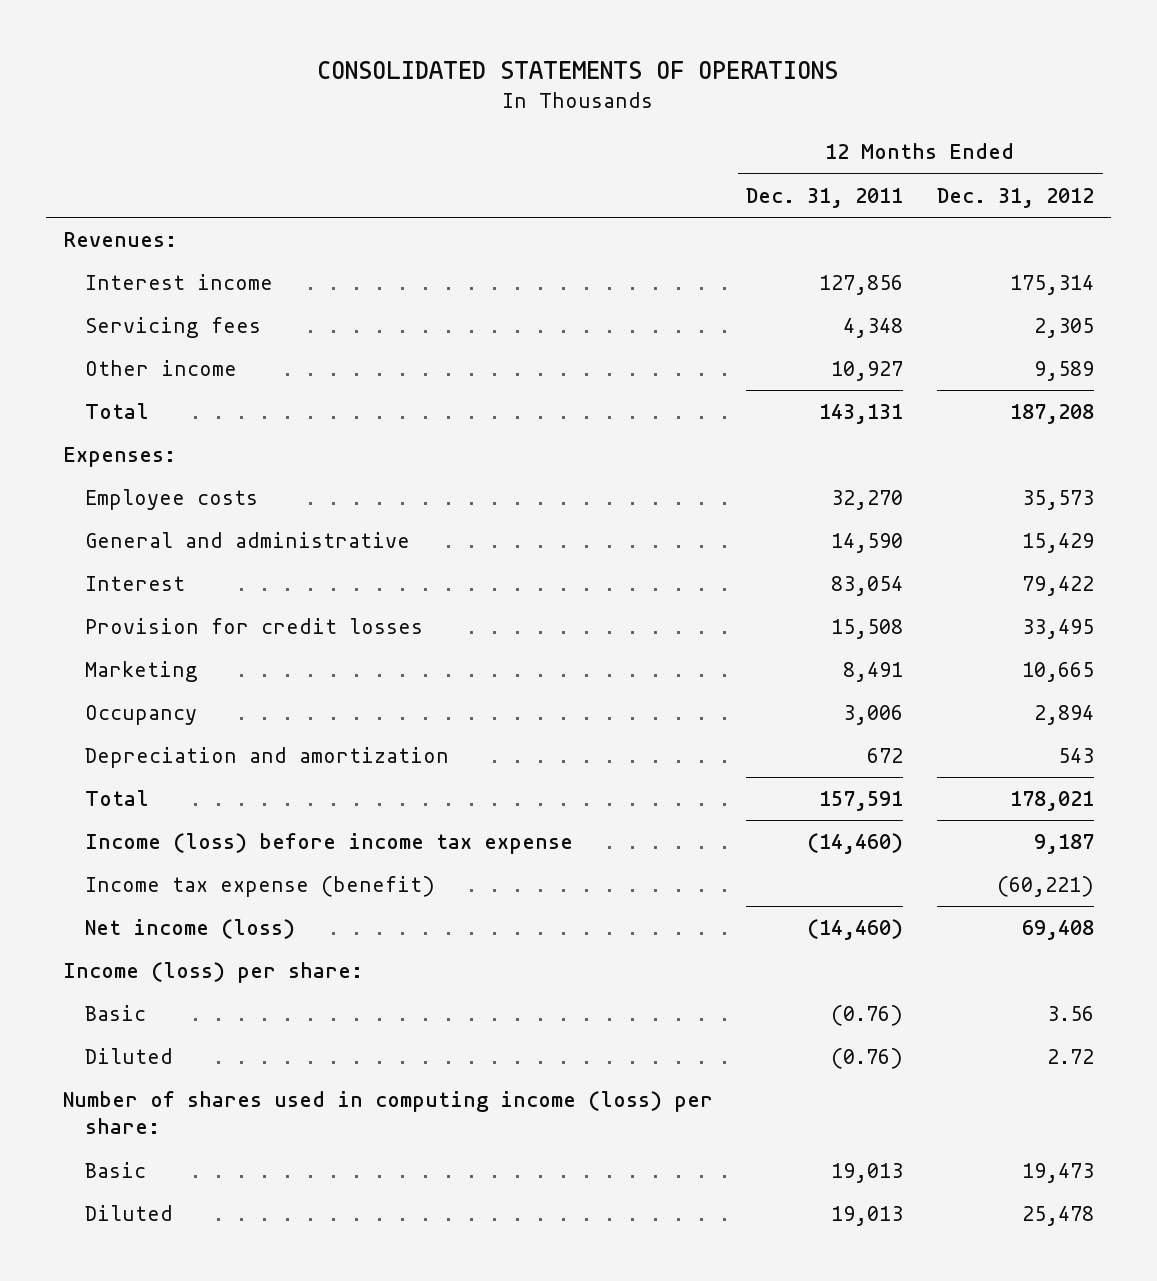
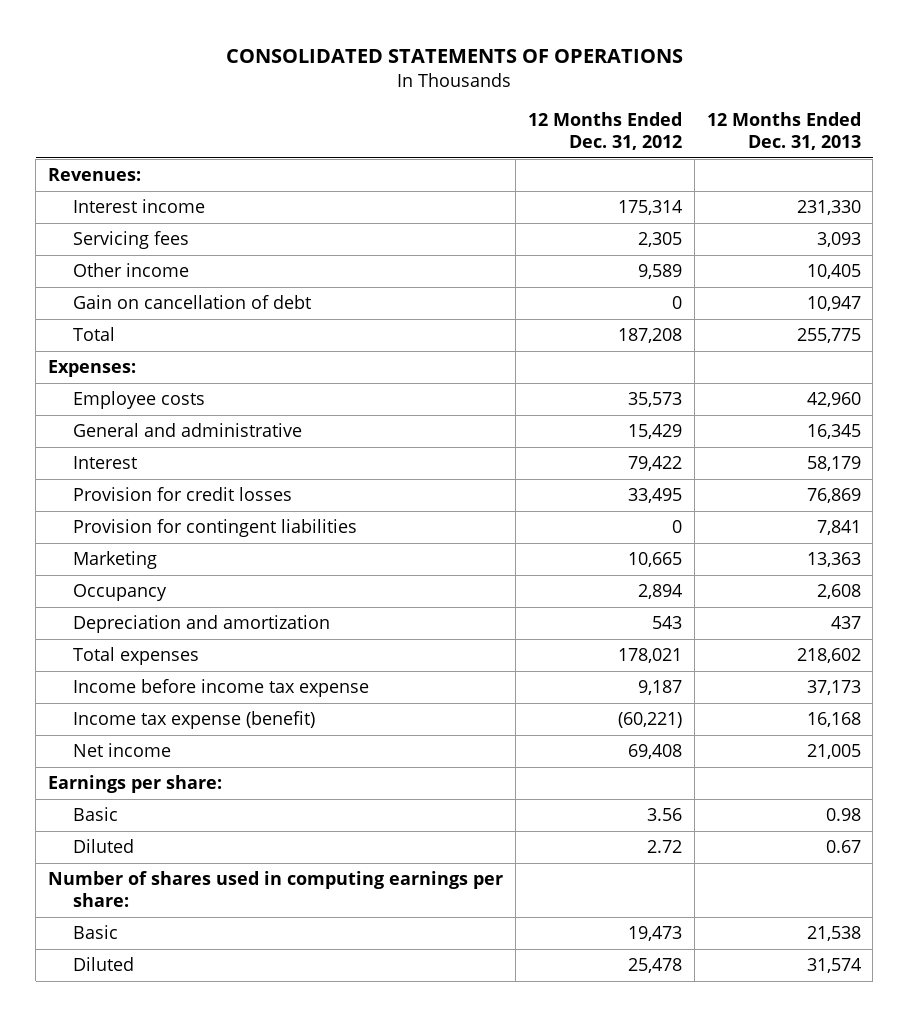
- | 12 Months Ended Dec. 31, 2011 | 12 Months Ended Dec. 31, 2012
+ | 12 Months Ended Dec. 31, 2012 | 12 Months Ended Dec. 31, 2013
+ Gain on cancellation of debt | 0 | 10,947
+ Provision for contingent liabilities | 0 | 7,841
- Total | 157,591 | 178,021
- Income (loss) before income tax expense | (14,460) | 9,187
+ Total expenses | 178,021 | 218,602
+ Income before income tax expense | 9,187 | 37,173
- Net income (loss) | (14,460) | 69,408
- Income (loss) per share:
+ Net income | 69,408 | 21,005
+ Earnings per share:
- Number of shares used in computing income (loss) per share:
+ Number of shares used in computing earnings per share:

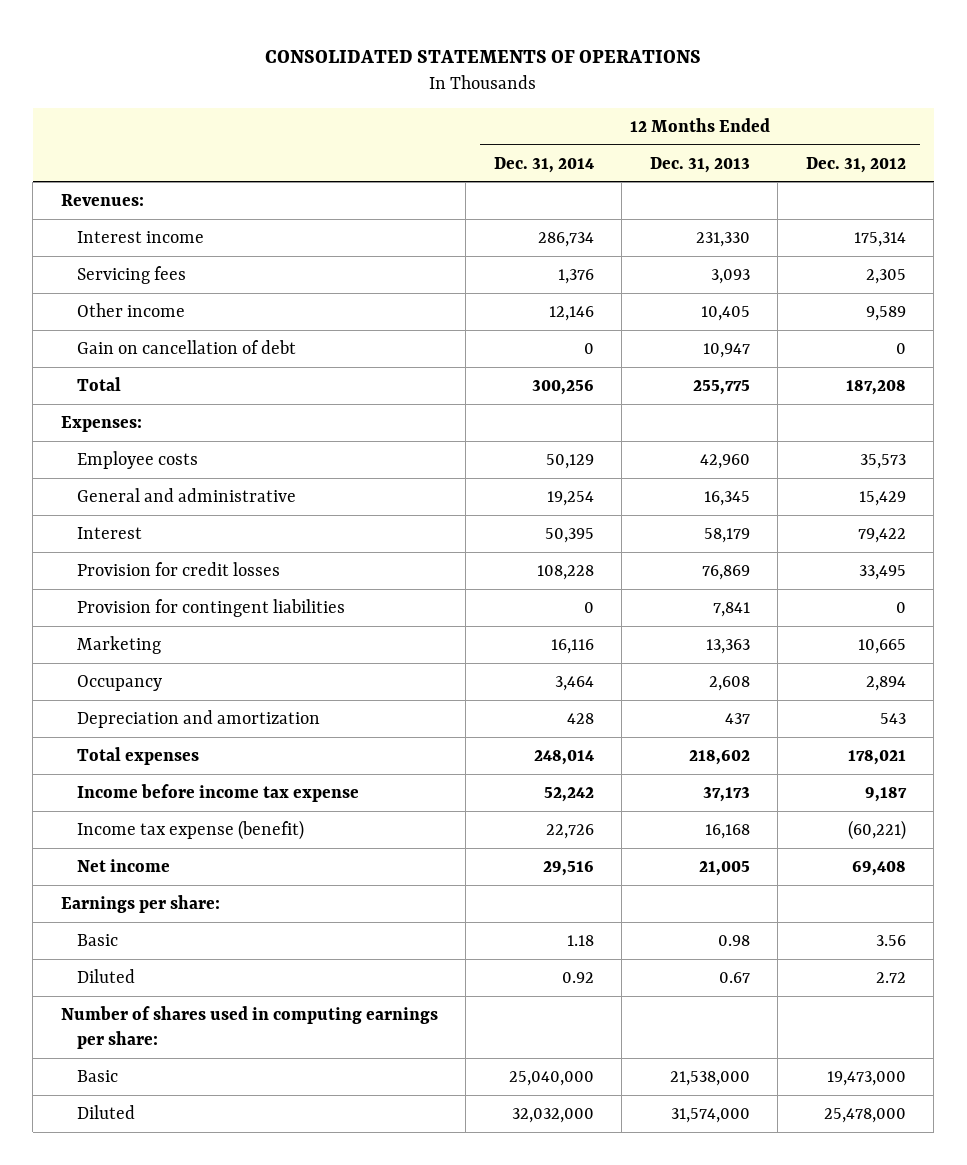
- | 12 Months Ended Dec. 31, 2012 | 12 Months Ended Dec. 31, 2013
+ | 12 Months Ended Dec. 31, 2014 | 12 Months Ended Dec. 31, 2013 | 12 Months Ended Dec. 31, 2012
- Basic | 19,473 | 21,538
- Diluted | 25,478 | 31,574
+ Basic | 25,040,000 | 21,538,000 | 19,473,000
+ Diluted | 32,032,000 | 31,574,000 | 25,478,000

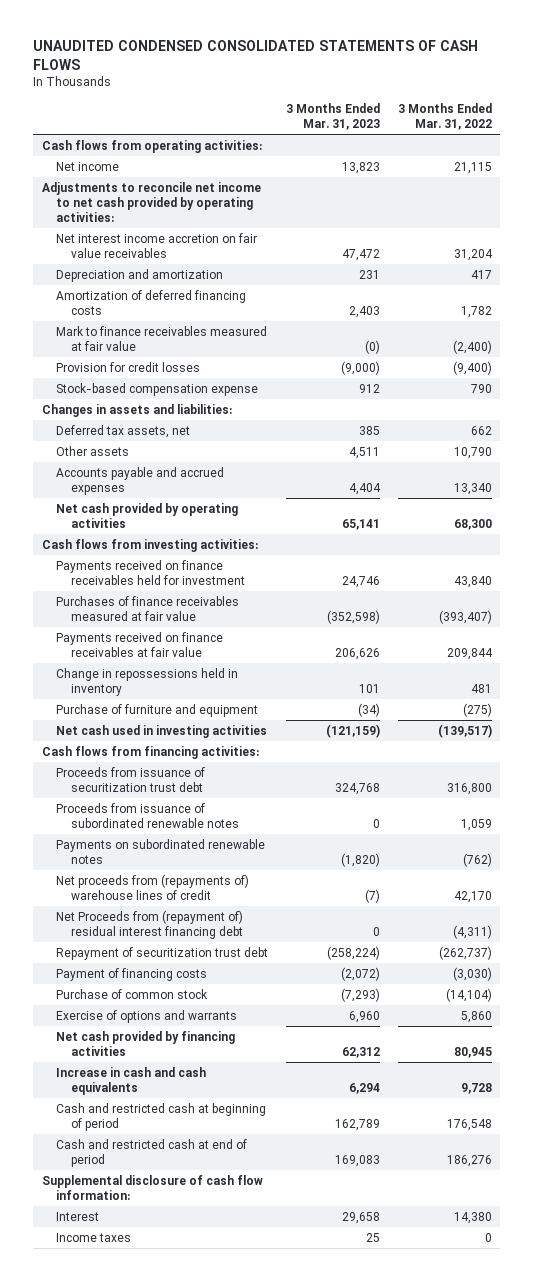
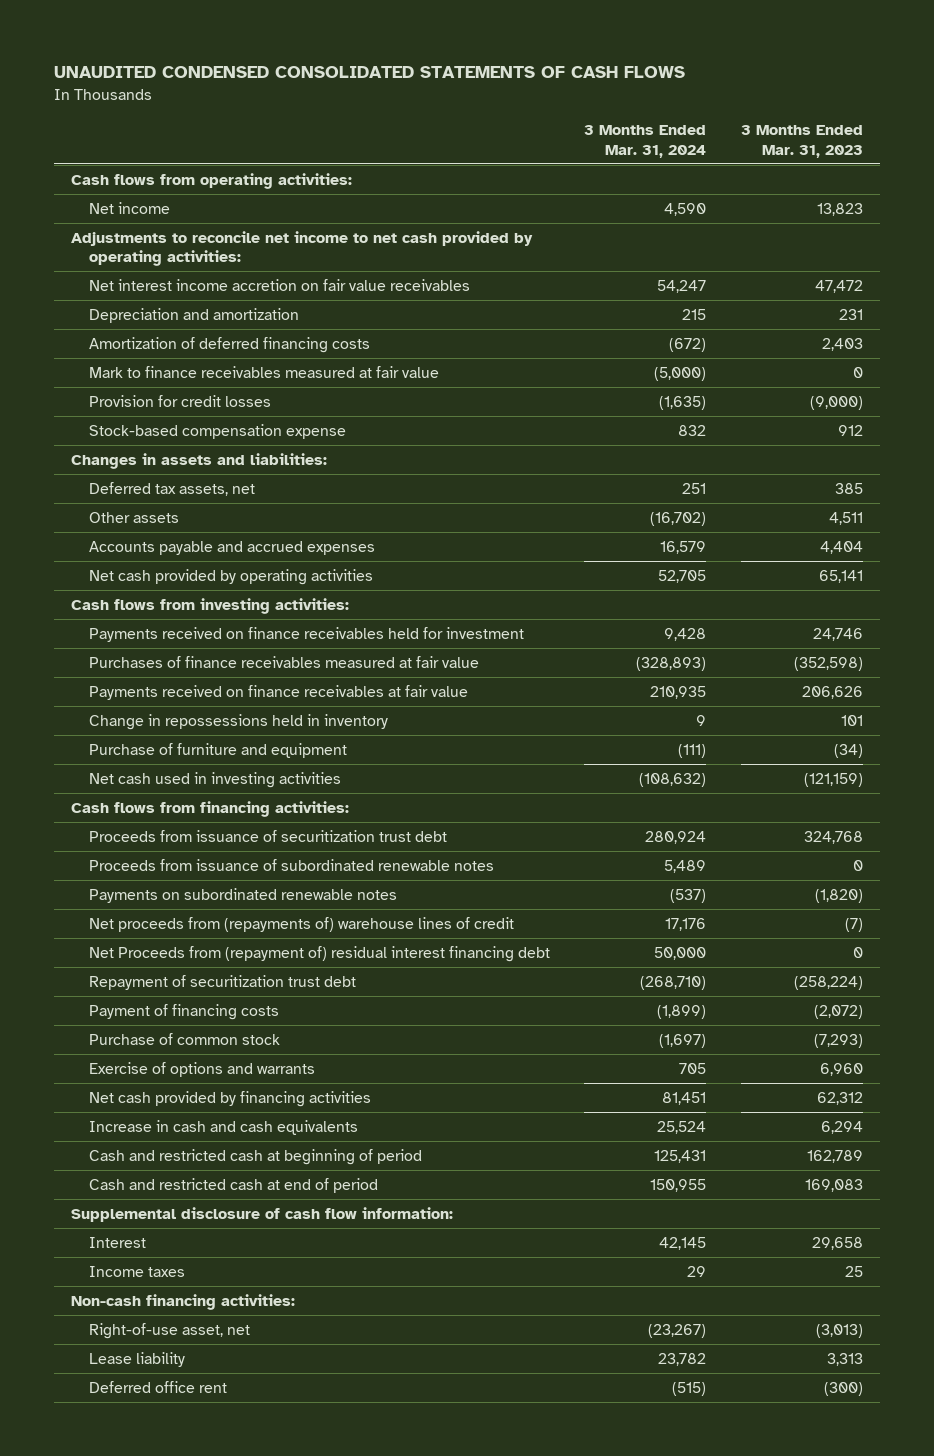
- | 3 Months Ended Mar. 31, 2023 | 3 Months Ended Mar. 31, 2022
+ | 3 Months Ended Mar. 31, 2024 | 3 Months Ended Mar. 31, 2023
- Mark to finance receivables measured at fair value | (0) | (2,400)
+ Mark to finance receivables measured at fair value | (5,000) | 0
+ Non-cash financing activities:
+ Right-of-use asset, net | (23,267) | (3,013)
+ Lease liability | 23,782 | 3,313
+ Deferred office rent | (515) | (300)

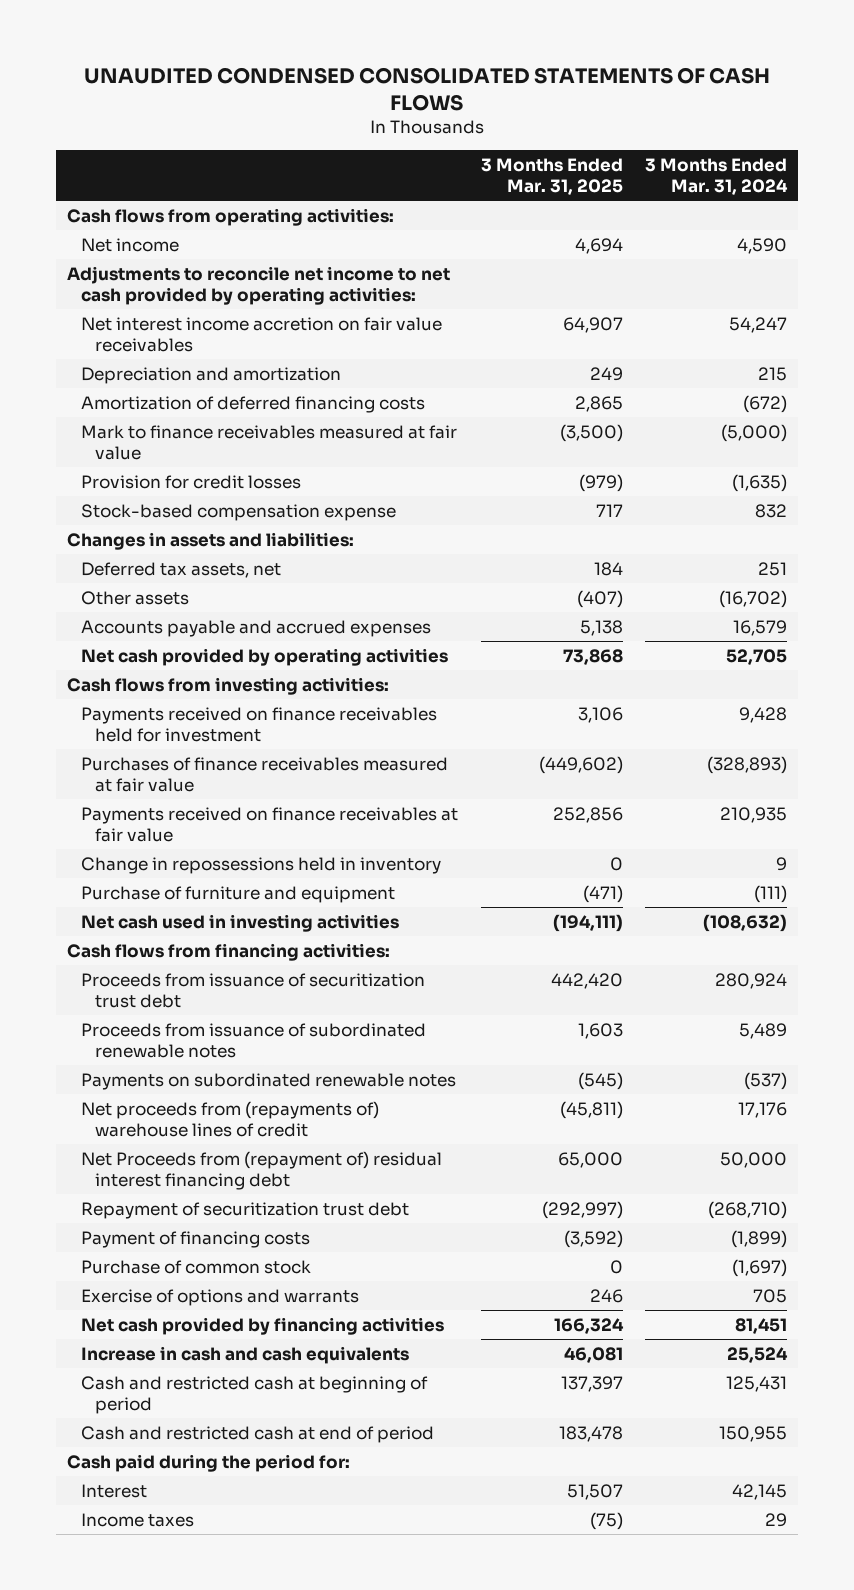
- | 3 Months Ended Mar. 31, 2024 | 3 Months Ended Mar. 31, 2023
+ | 3 Months Ended Mar. 31, 2025 | 3 Months Ended Mar. 31, 2024
- Supplemental disclosure of cash flow information:
+ Cash paid during the period for:
- Non-cash financing activities:
- Right-of-use asset, net | (23,267) | (3,013)
- Lease liability | 23,782 | 3,313
- Deferred office rent | (515) | (300)

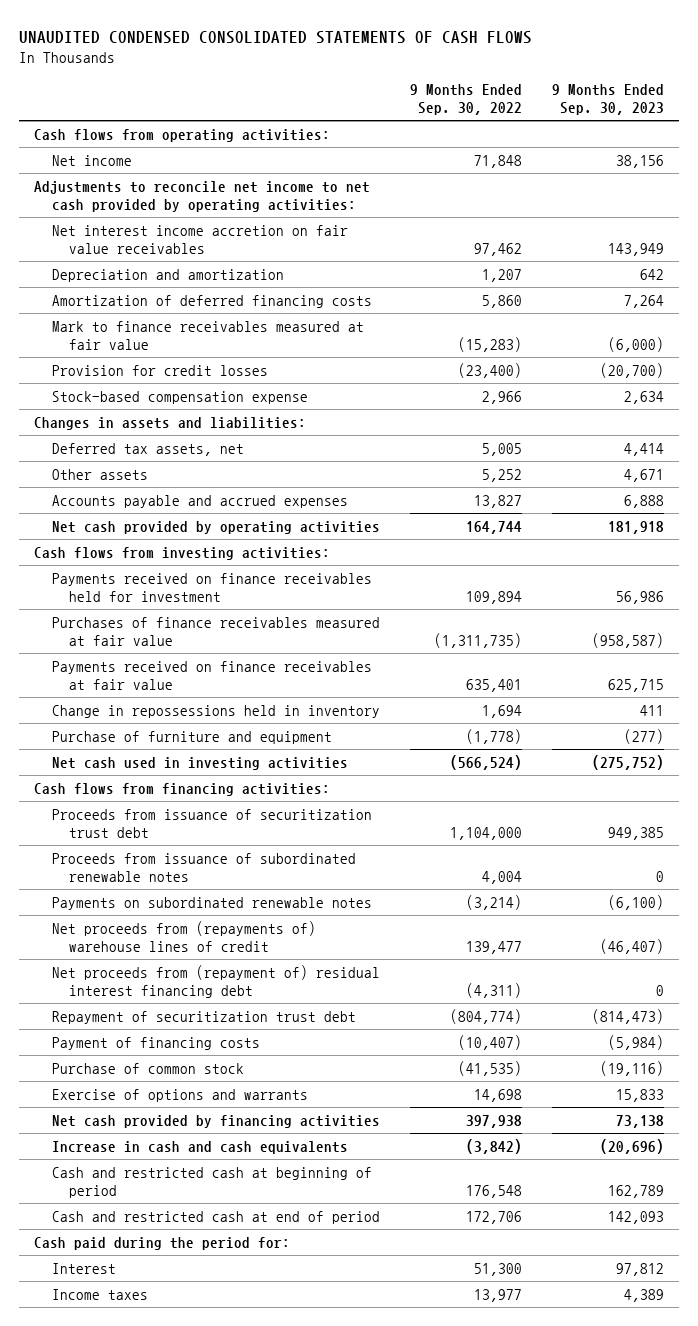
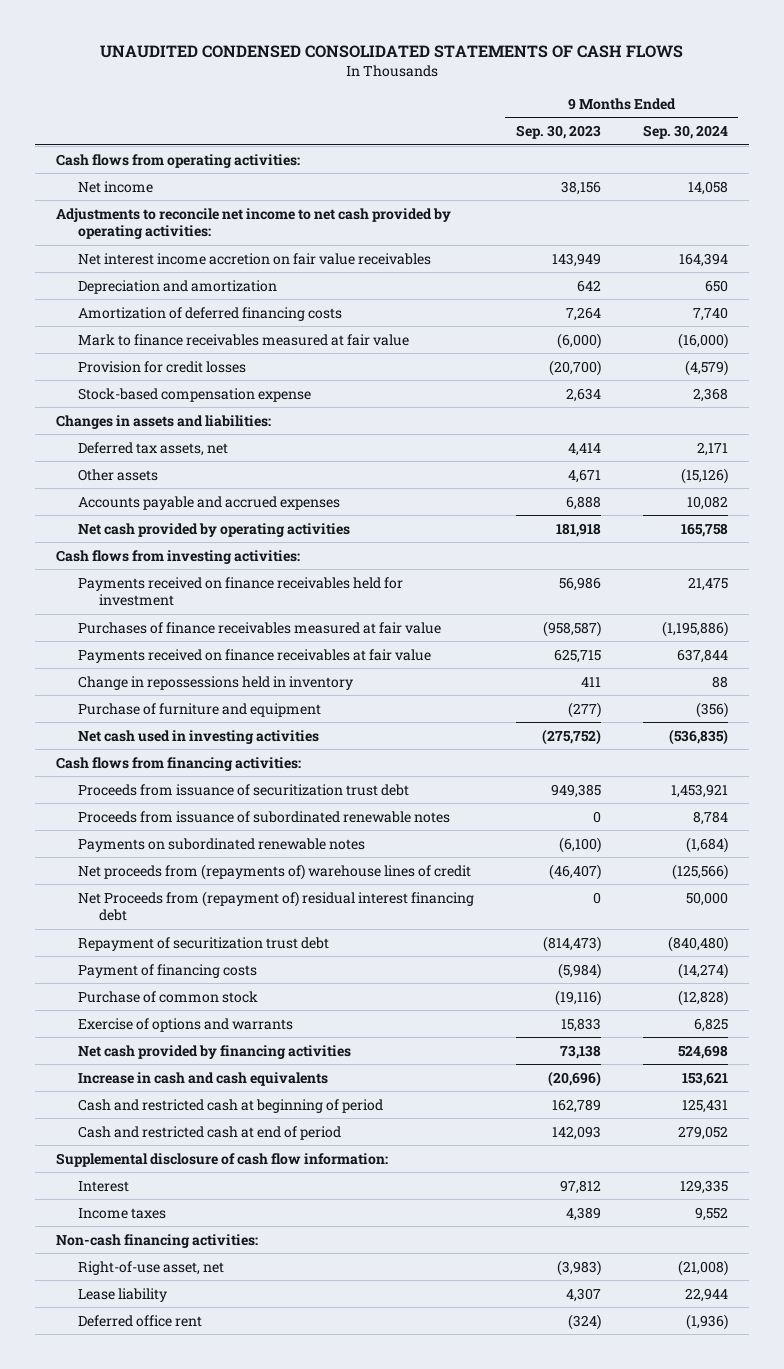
- | 9 Months Ended Sep. 30, 2022 | 9 Months Ended Sep. 30, 2023
+ | 9 Months Ended Sep. 30, 2023 | 9 Months Ended Sep. 30, 2024
- Net proceeds from (repayment of) residual interest financing debt | (4,311) | 0
+ Net Proceeds from (repayment of) residual interest financing debt | 0 | 50,000
- Cash paid during the period for:
+ Supplemental disclosure of cash flow information:
+ Non-cash financing activities:
+ Right-of-use asset, net | (3,983) | (21,008)
+ Lease liability | 4,307 | 22,944
+ Deferred office rent | (324) | (1,936)

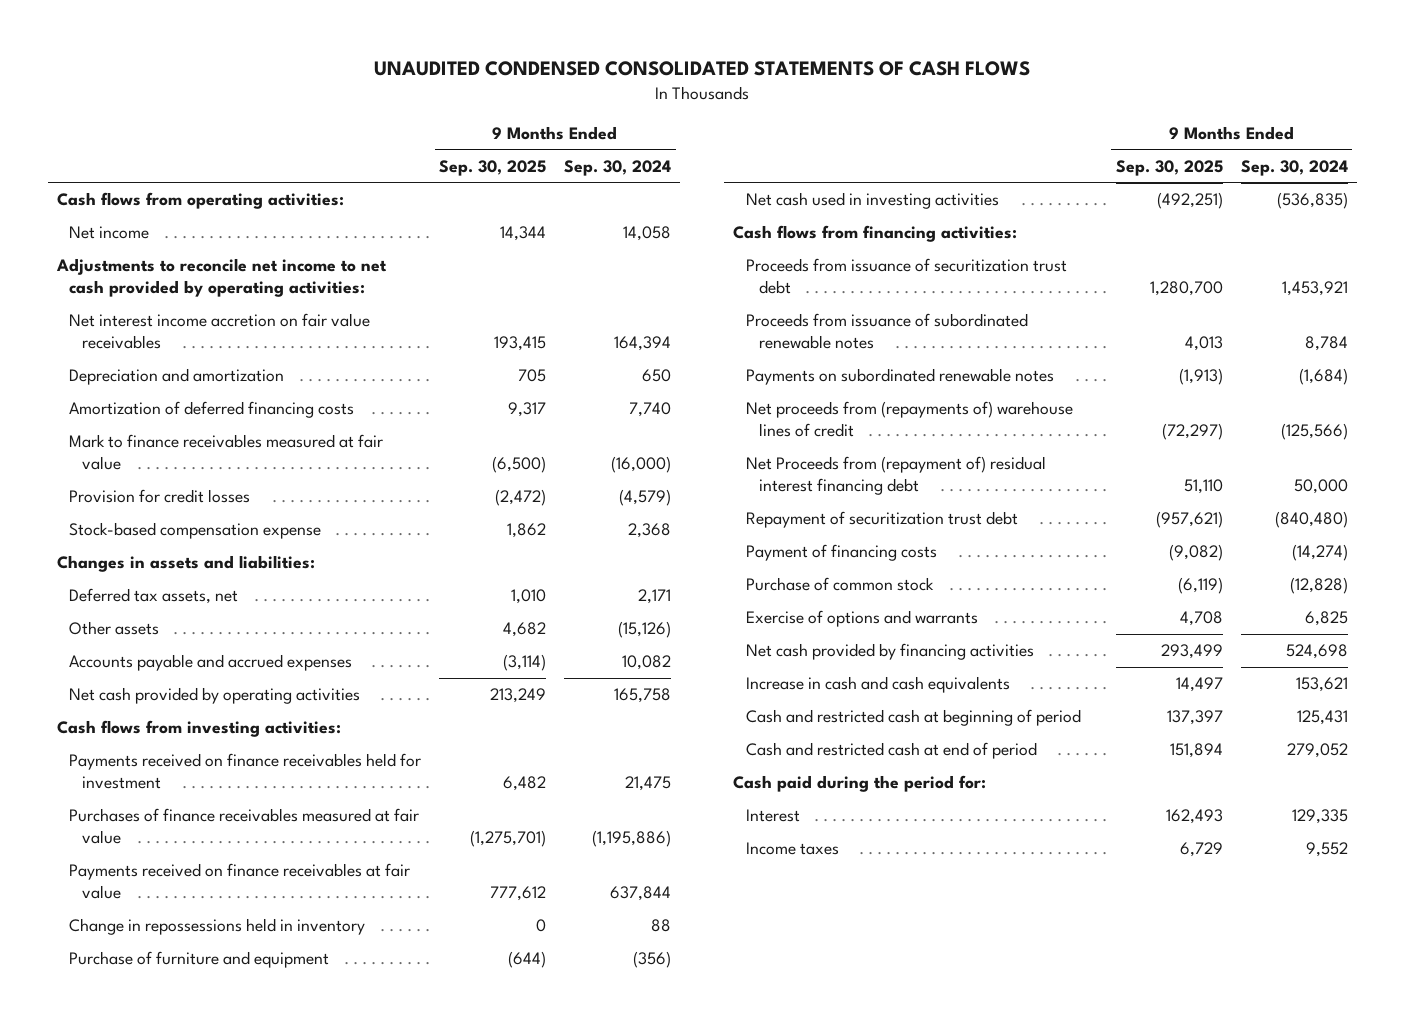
- | 9 Months Ended Sep. 30, 2023 | 9 Months Ended Sep. 30, 2024
+ | 9 Months Ended Sep. 30, 2025 | 9 Months Ended Sep. 30, 2024
- Supplemental disclosure of cash flow information:
+ Cash paid during the period for:
- Non-cash financing activities:
- Right-of-use asset, net | (3,983) | (21,008)
- Lease liability | 4,307 | 22,944
- Deferred office rent | (324) | (1,936)

